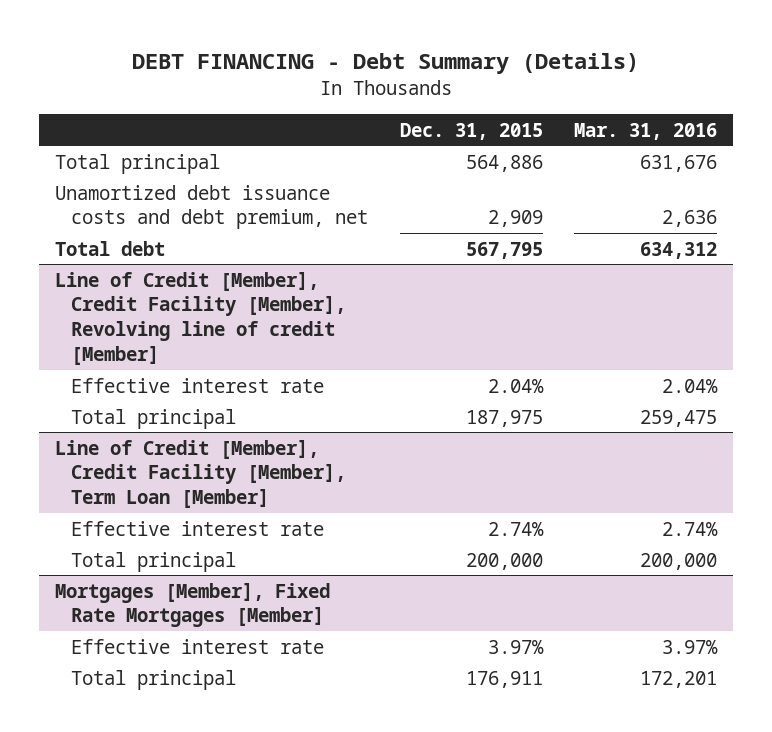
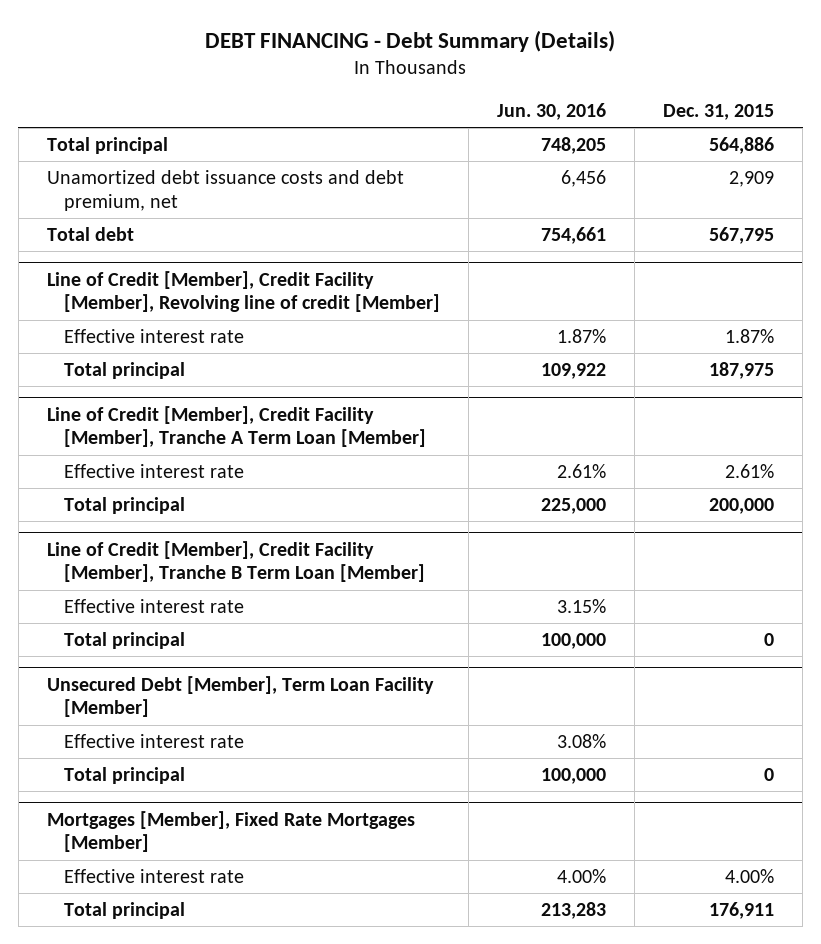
- | Dec. 31, 2015 | Mar. 31, 2016
+ | Jun. 30, 2016 | Dec. 31, 2015
@ Line of Credit [Member], Credit Facility [Member], Revolving line of credit [Member]
- Effective interest rate | 2.04% | 2.04%
+ Effective interest rate | 1.87% | 1.87%
- Line of Credit [Member], Credit Facility [Member], Term Loan [Member]
- Effective interest rate | 2.74% | 2.74%
+ Line of Credit [Member], Credit Facility [Member], Tranche A Term Loan [Member]
+ Effective interest rate | 2.61% | 2.61%
+ Line of Credit [Member], Credit Facility [Member], Tranche B Term Loan [Member]
+ Effective interest rate | 3.15% |
+ Total principal | 100,000 | 0
+ Unsecured Debt [Member], Term Loan Facility [Member]
+ Effective interest rate | 3.08% |
+ Total principal | 100,000 | 0
@ Mortgages [Member], Fixed Rate Mortgages [Member]
- Effective interest rate | 3.97% | 3.97%
+ Effective interest rate | 4.00% | 4.00%

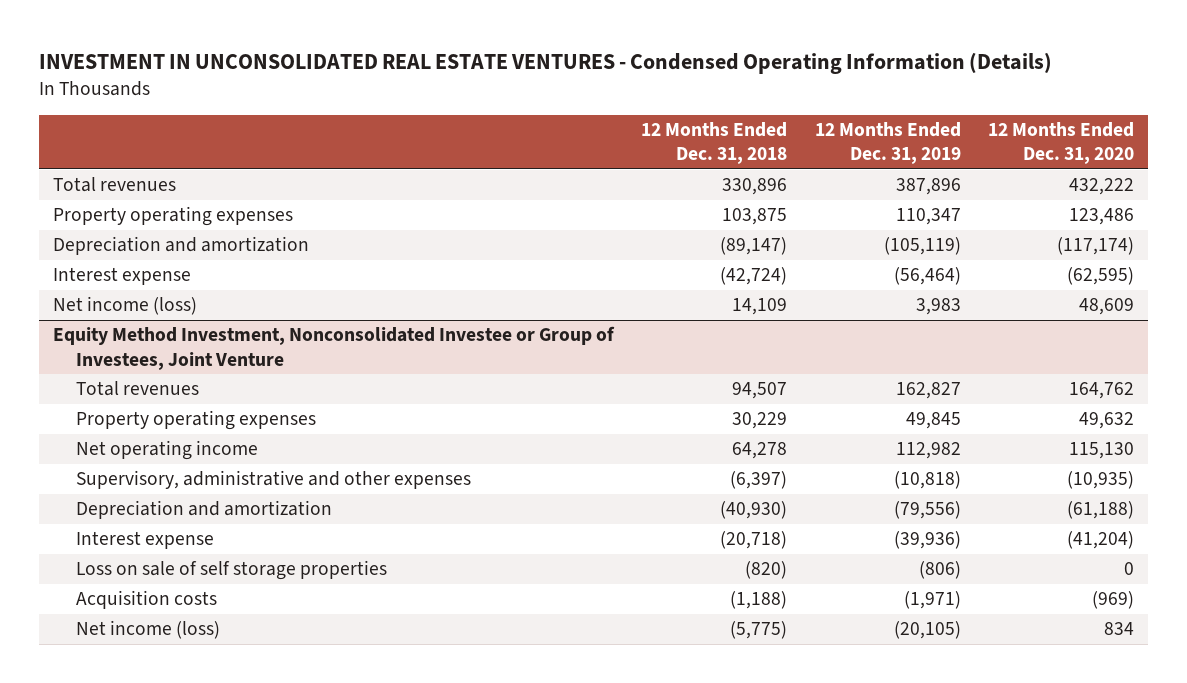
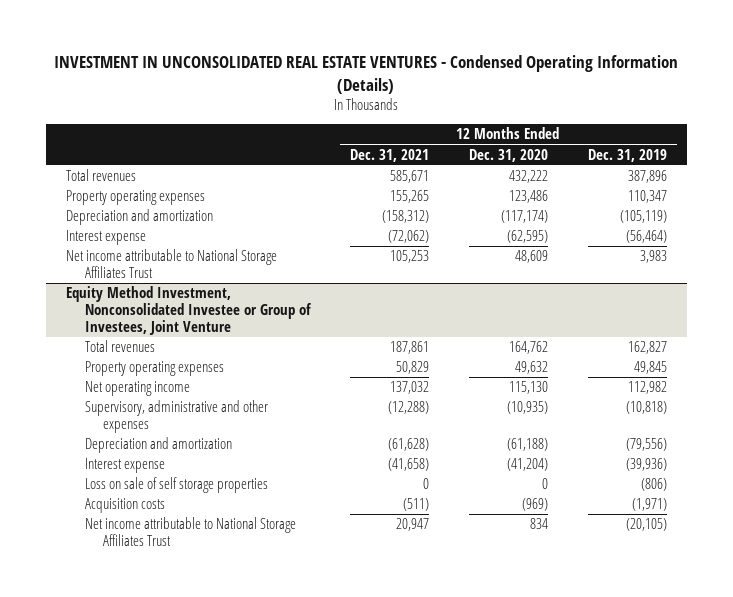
- | 12 Months Ended Dec. 31, 2018 | 12 Months Ended Dec. 31, 2019 | 12 Months Ended Dec. 31, 2020
+ | 12 Months Ended Dec. 31, 2021 | 12 Months Ended Dec. 31, 2020 | 12 Months Ended Dec. 31, 2019
- Net income (loss) | 14,109 | 3,983 | 48,609
+ Net income attributable to National Storage Affiliates Trust | 105,253 | 48,609 | 3,983
@ Equity Method Investment, Nonconsolidated Investee or Group of Investees, Joint Venture
- Net income (loss) | (5,775) | (20,105) | 834
+ Net income attributable to National Storage Affiliates Trust | 20,947 | 834 | (20,105)

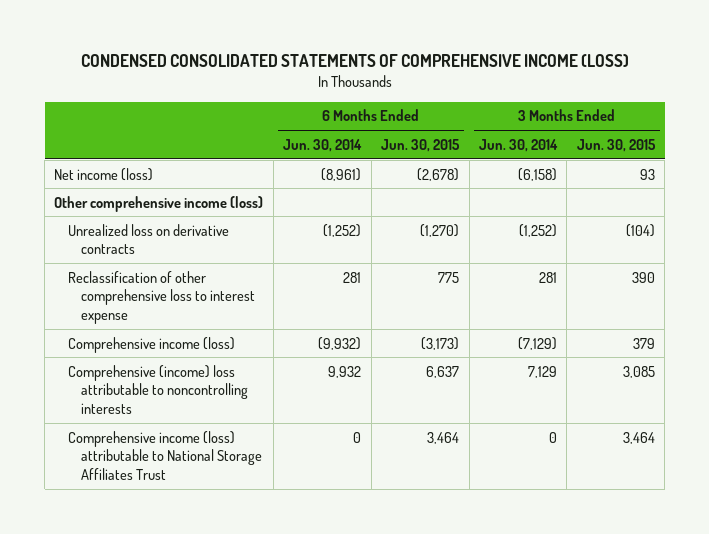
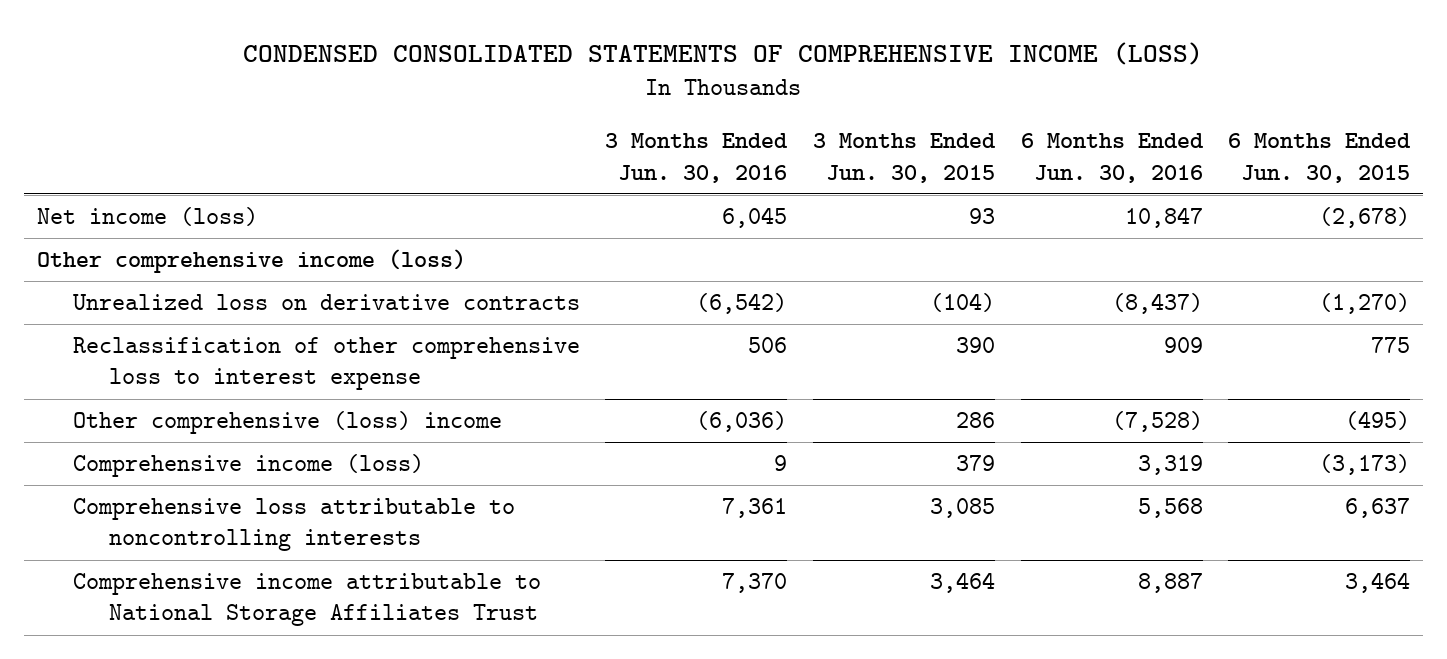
- | 6 Months Ended Jun. 30, 2014 | 6 Months Ended Jun. 30, 2015 | 3 Months Ended Jun. 30, 2014 | 3 Months Ended Jun. 30, 2015
+ | 3 Months Ended Jun. 30, 2016 | 3 Months Ended Jun. 30, 2015 | 6 Months Ended Jun. 30, 2016 | 6 Months Ended Jun. 30, 2015
+ Other comprehensive (loss) income | (6,036) | 286 | (7,528) | (495)
- Comprehensive (income) loss attributable to noncontrolling interests | 9,932 | 6,637 | 7,129 | 3,085
- Comprehensive income (loss) attributable to National Storage Affiliates Trust | 0 | 3,464 | 0 | 3,464
+ Comprehensive loss attributable to noncontrolling interests | 7,361 | 3,085 | 5,568 | 6,637
+ Comprehensive income attributable to National Storage Affiliates Trust | 7,370 | 3,464 | 8,887 | 3,464

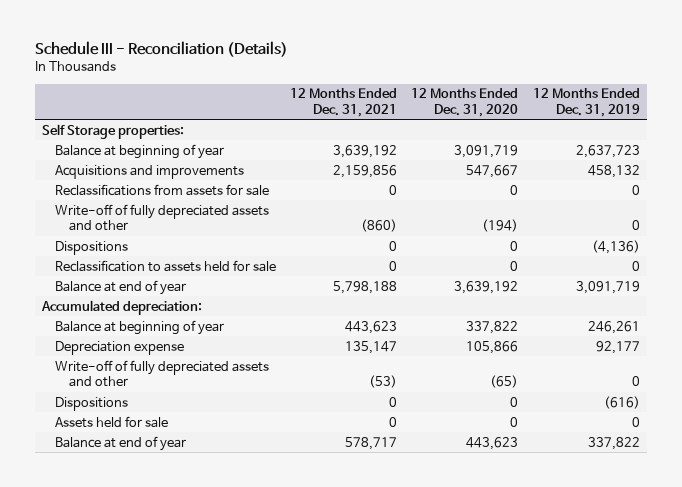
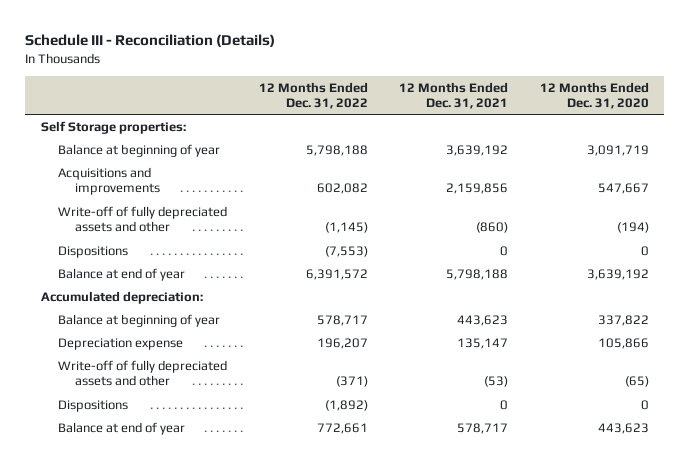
- | 12 Months Ended Dec. 31, 2021 | 12 Months Ended Dec. 31, 2020 | 12 Months Ended Dec. 31, 2019
+ | 12 Months Ended Dec. 31, 2022 | 12 Months Ended Dec. 31, 2021 | 12 Months Ended Dec. 31, 2020
- Reclassifications from assets for sale | 0 | 0 | 0
- Reclassification to assets held for sale | 0 | 0 | 0
- Assets held for sale | 0 | 0 | 0

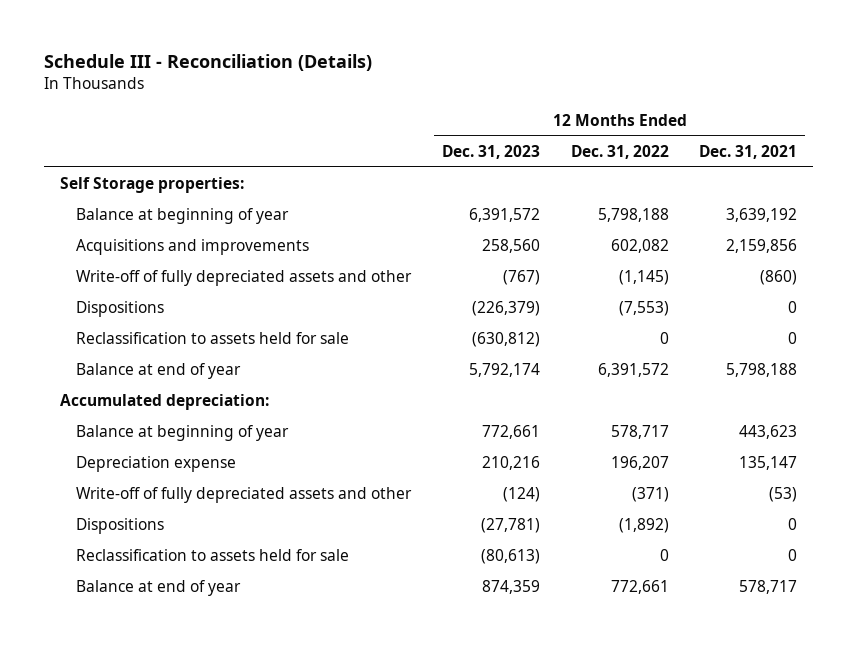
- | 12 Months Ended Dec. 31, 2022 | 12 Months Ended Dec. 31, 2021 | 12 Months Ended Dec. 31, 2020
+ | 12 Months Ended Dec. 31, 2023 | 12 Months Ended Dec. 31, 2022 | 12 Months Ended Dec. 31, 2021
+ Reclassification to assets held for sale | (630,812) | 0 | 0
+ Reclassification to assets held for sale | (80,613) | 0 | 0

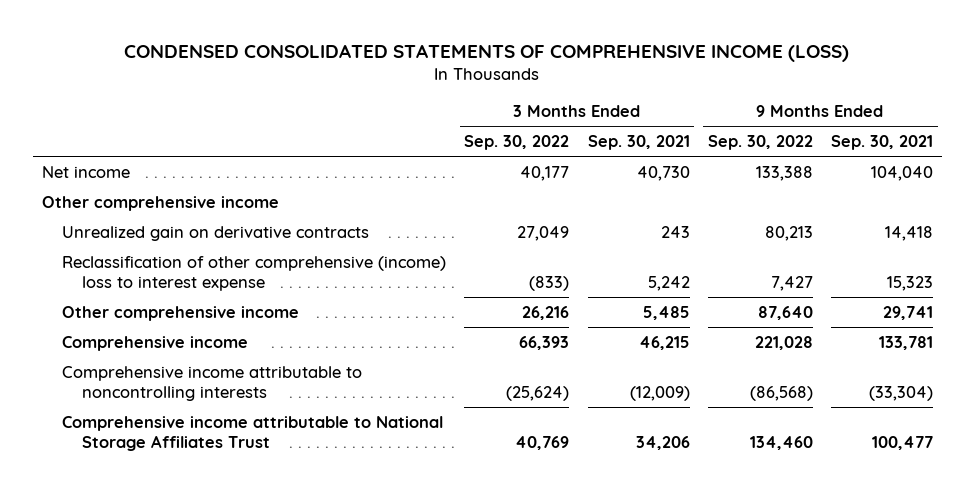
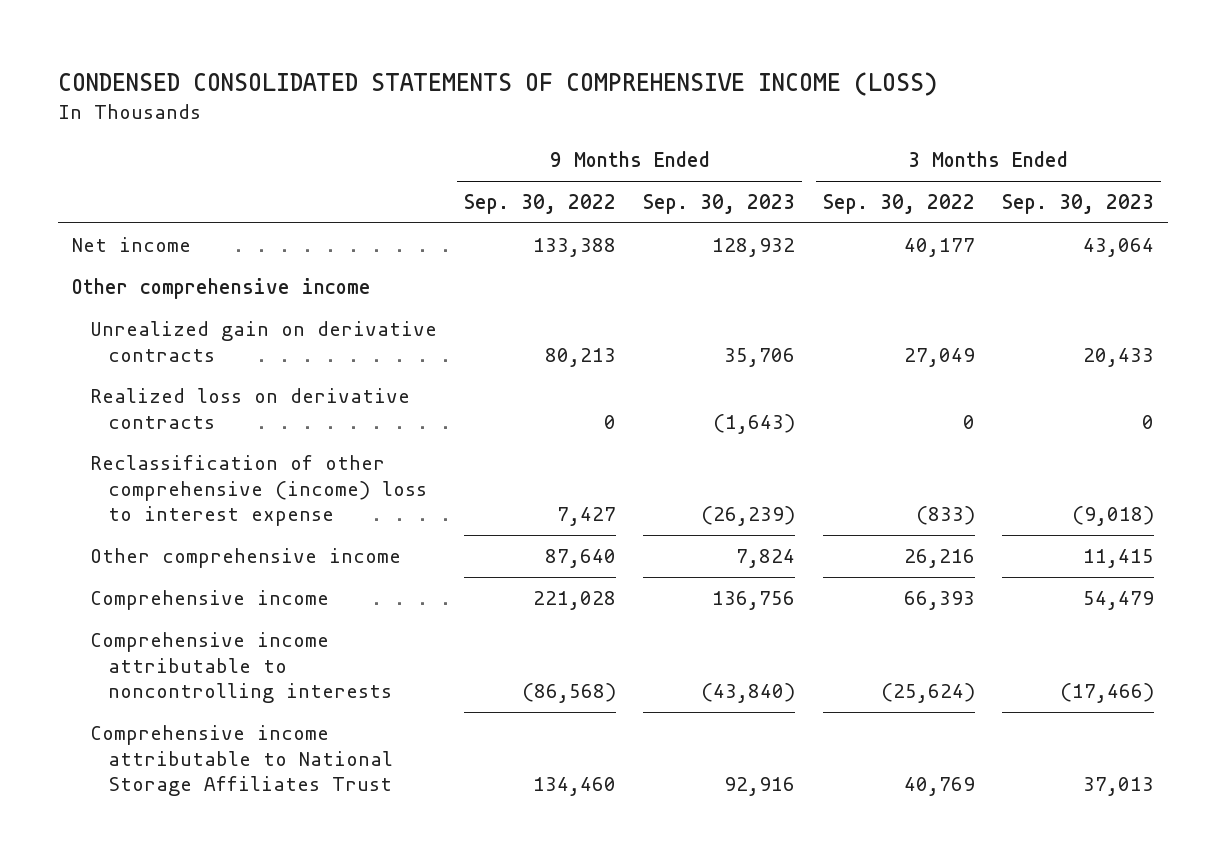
- | 3 Months Ended Sep. 30, 2022 | 3 Months Ended Sep. 30, 2021 | 9 Months Ended Sep. 30, 2022 | 9 Months Ended Sep. 30, 2021
+ | 9 Months Ended Sep. 30, 2022 | 9 Months Ended Sep. 30, 2023 | 3 Months Ended Sep. 30, 2022 | 3 Months Ended Sep. 30, 2023
+ Realized loss on derivative contracts | 0 | (1,643) | 0 | 0

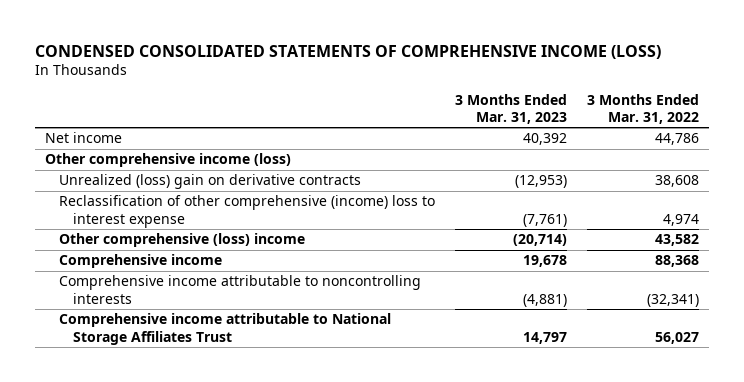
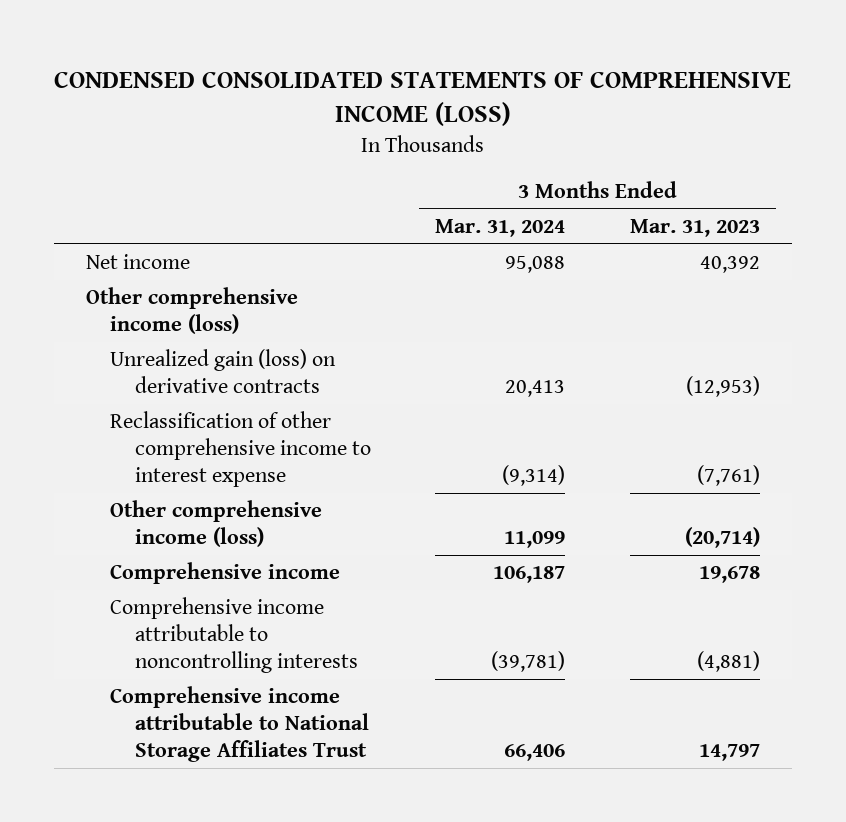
- | 3 Months Ended Mar. 31, 2023 | 3 Months Ended Mar. 31, 2022
+ | 3 Months Ended Mar. 31, 2024 | 3 Months Ended Mar. 31, 2023
- Unrealized (loss) gain on derivative contracts | (12,953) | 38,608
- Reclassification of other comprehensive (income) loss to interest expense | (7,761) | 4,974
- Other comprehensive (loss) income | (20,714) | 43,582
+ Unrealized gain (loss) on derivative contracts | 20,413 | (12,953)
+ Reclassification of other comprehensive income to interest expense | (9,314) | (7,761)
+ Other comprehensive income (loss) | 11,099 | (20,714)

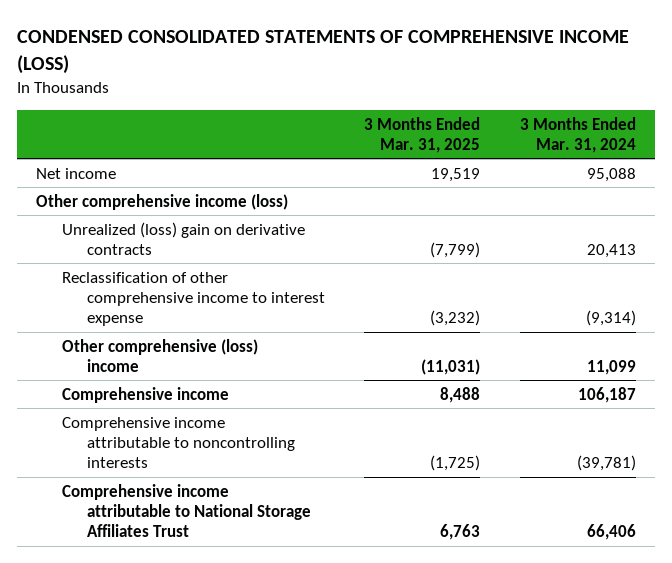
- | 3 Months Ended Mar. 31, 2024 | 3 Months Ended Mar. 31, 2023
+ | 3 Months Ended Mar. 31, 2025 | 3 Months Ended Mar. 31, 2024
- Unrealized gain (loss) on derivative contracts | 20,413 | (12,953)
+ Unrealized (loss) gain on derivative contracts | (7,799) | 20,413
- Other comprehensive income (loss) | 11,099 | (20,714)
+ Other comprehensive (loss) income | (11,031) | 11,099

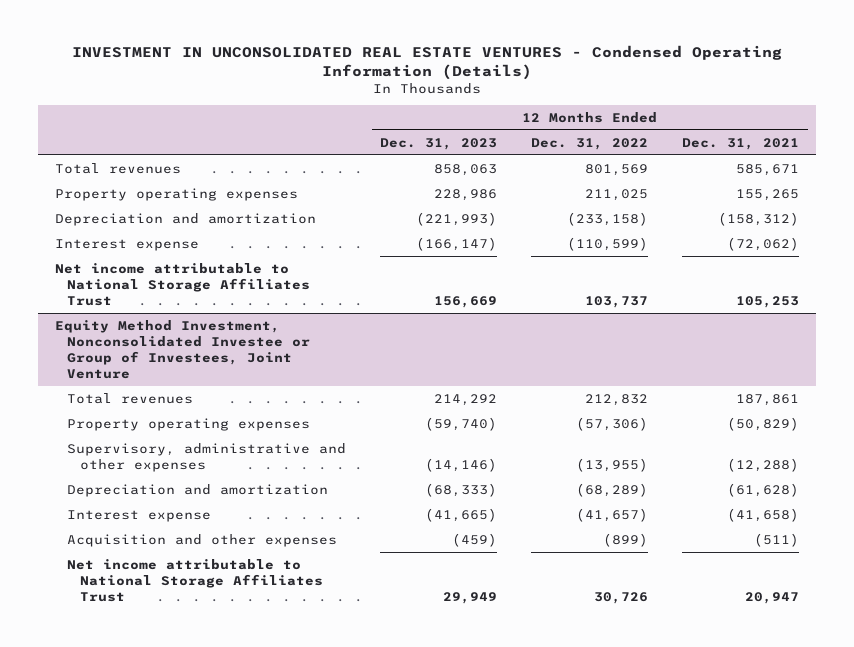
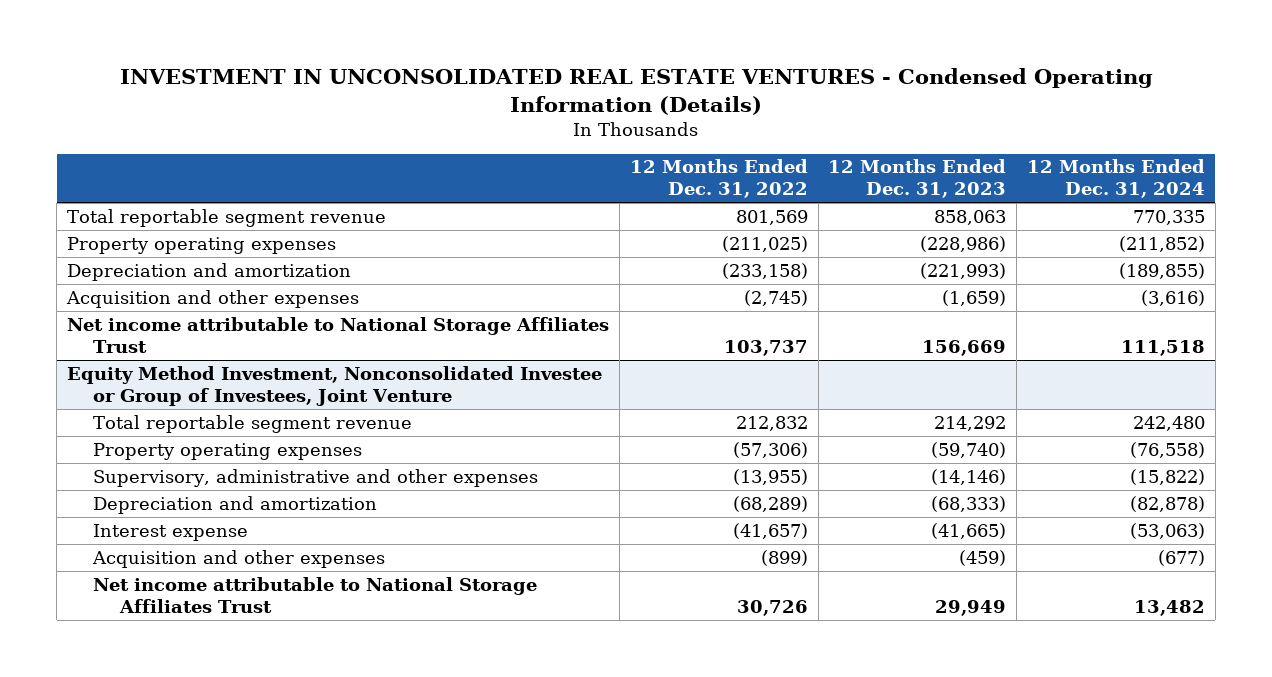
- | 12 Months Ended Dec. 31, 2023 | 12 Months Ended Dec. 31, 2022 | 12 Months Ended Dec. 31, 2021
+ | 12 Months Ended Dec. 31, 2022 | 12 Months Ended Dec. 31, 2023 | 12 Months Ended Dec. 31, 2024
- Total revenues | 858,063 | 801,569 | 585,671
- Property operating expenses | 228,986 | 211,025 | 155,265
+ Total reportable segment revenue | 801,569 | 858,063 | 770,335
+ Property operating expenses | (211,025) | (228,986) | (211,852)
- Interest expense | (166,147) | (110,599) | (72,062)
+ Acquisition and other expenses | (2,745) | (1,659) | (3,616)
@ Equity Method Investment, Nonconsolidated Investee or Group of Investees, Joint Venture
- Total revenues | 214,292 | 212,832 | 187,861
+ Total reportable segment revenue | 212,832 | 214,292 | 242,480

